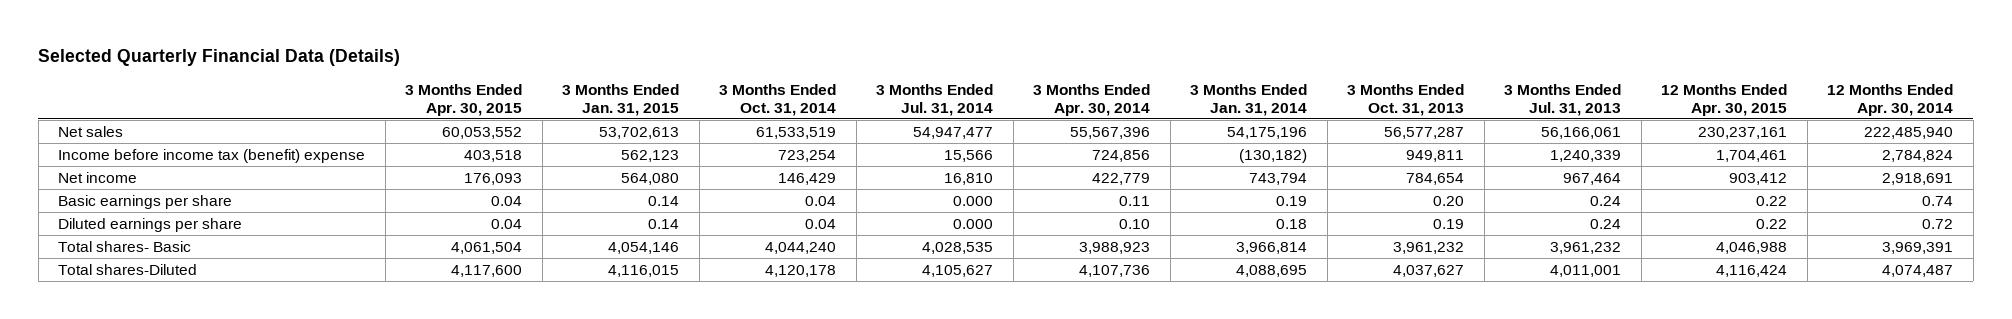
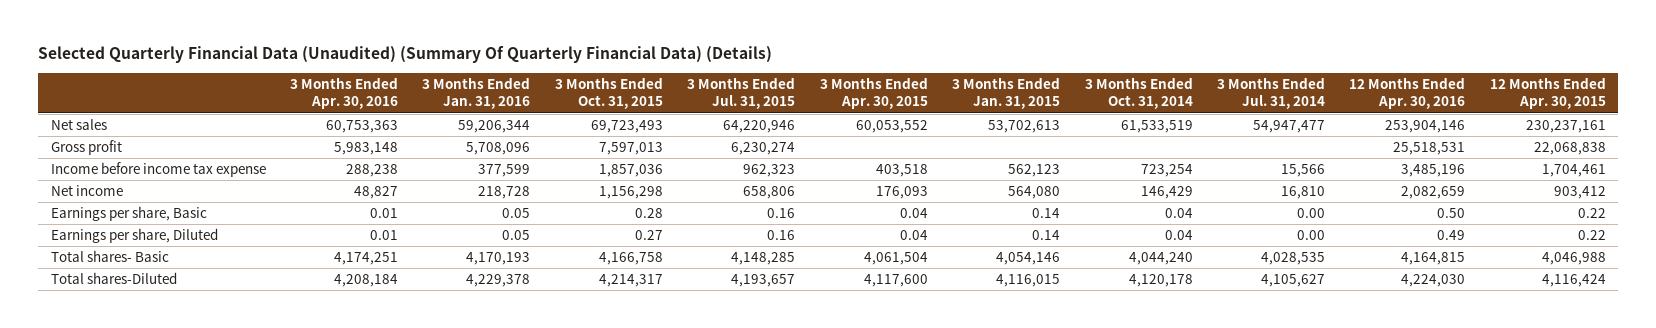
- Selected Quarterly Financial Data (Details)
+ Selected Quarterly Financial Data (Unaudited) (Summary Of Quarterly Financial Data) (Details)
- | 3 Months Ended Apr. 30, 2015 | 3 Months Ended Jan. 31, 2015 | 3 Months Ended Oct. 31, 2014 | 3 Months Ended Jul. 31, 2014 | 3 Months Ended Apr. 30, 2014 | 3 Months Ended Jan. 31, 2014 | 3 Months Ended Oct. 31, 2013 | 3 Months Ended Jul. 31, 2013 | 12 Months Ended Apr. 30, 2015 | 12 Months Ended Apr. 30, 2014
+ | 3 Months Ended Apr. 30, 2016 | 3 Months Ended Jan. 31, 2016 | 3 Months Ended Oct. 31, 2015 | 3 Months Ended Jul. 31, 2015 | 3 Months Ended Apr. 30, 2015 | 3 Months Ended Jan. 31, 2015 | 3 Months Ended Oct. 31, 2014 | 3 Months Ended Jul. 31, 2014 | 12 Months Ended Apr. 30, 2016 | 12 Months Ended Apr. 30, 2015
- Income before income tax (benefit) expense | 403,518 | 562,123 | 723,254 | 15,566 | 724,856 | (130,182) | 949,811 | 1,240,339 | 1,704,461 | 2,784,824
+ Gross profit | 5,983,148 | 5,708,096 | 7,597,013 | 6,230,274 | | | | | 25,518,531 | 22,068,838
+ Income before income tax expense | 288,238 | 377,599 | 1,857,036 | 962,323 | 403,518 | 562,123 | 723,254 | 15,566 | 3,485,196 | 1,704,461
- Basic earnings per share | 0.04 | 0.14 | 0.04 | 0.000 | 0.11 | 0.19 | 0.20 | 0.24 | 0.22 | 0.74
- Diluted earnings per share | 0.04 | 0.14 | 0.04 | 0.000 | 0.10 | 0.18 | 0.19 | 0.24 | 0.22 | 0.72
+ Earnings per share, Basic | 0.01 | 0.05 | 0.28 | 0.16 | 0.04 | 0.14 | 0.04 | 0.00 | 0.50 | 0.22
+ Earnings per share, Diluted | 0.01 | 0.05 | 0.27 | 0.16 | 0.04 | 0.14 | 0.04 | 0.00 | 0.49 | 0.22

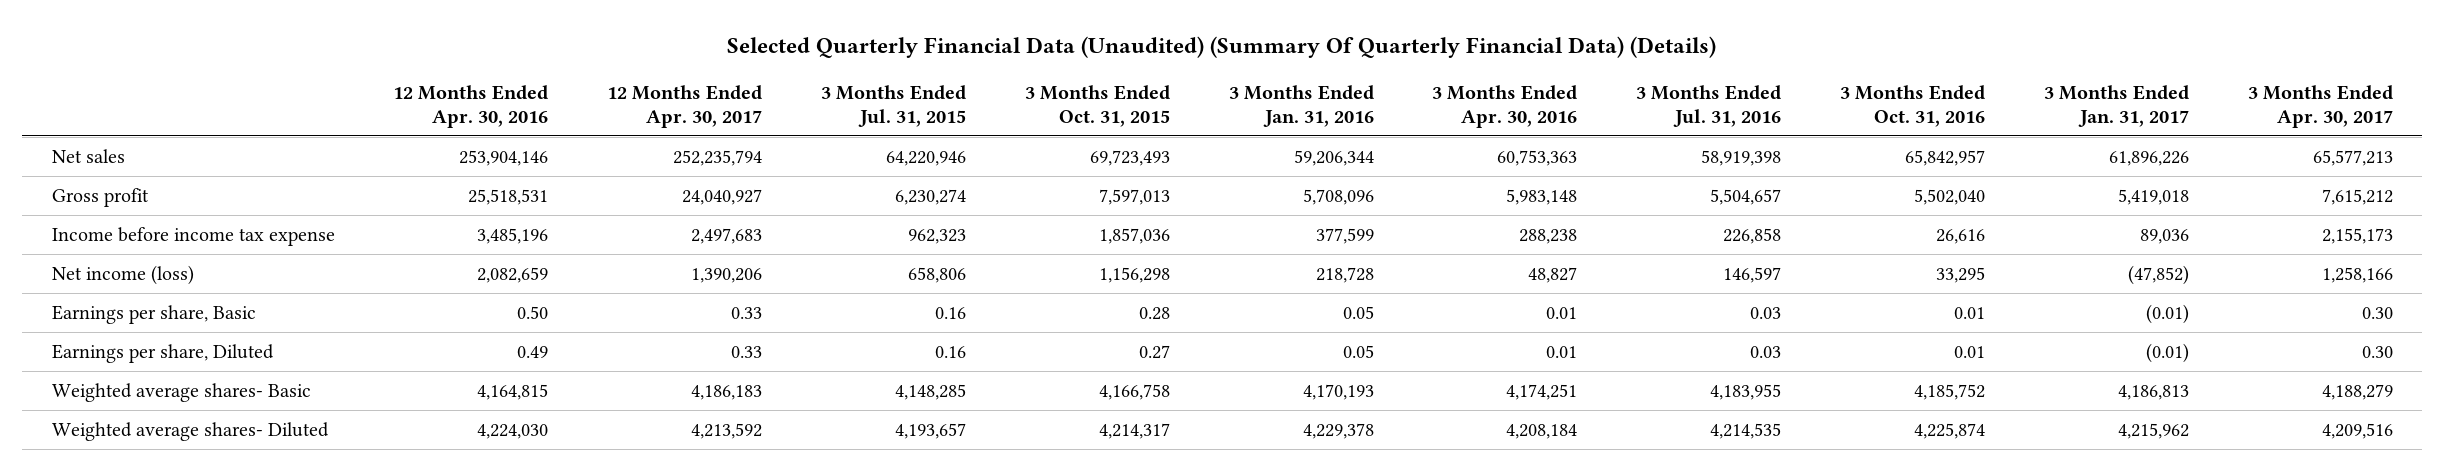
- | 3 Months Ended Apr. 30, 2016 | 3 Months Ended Jan. 31, 2016 | 3 Months Ended Oct. 31, 2015 | 3 Months Ended Jul. 31, 2015 | 3 Months Ended Apr. 30, 2015 | 3 Months Ended Jan. 31, 2015 | 3 Months Ended Oct. 31, 2014 | 3 Months Ended Jul. 31, 2014 | 12 Months Ended Apr. 30, 2016 | 12 Months Ended Apr. 30, 2015
+ | 12 Months Ended Apr. 30, 2016 | 12 Months Ended Apr. 30, 2017 | 3 Months Ended Jul. 31, 2015 | 3 Months Ended Oct. 31, 2015 | 3 Months Ended Jan. 31, 2016 | 3 Months Ended Apr. 30, 2016 | 3 Months Ended Jul. 31, 2016 | 3 Months Ended Oct. 31, 2016 | 3 Months Ended Jan. 31, 2017 | 3 Months Ended Apr. 30, 2017
- Net income | 48,827 | 218,728 | 1,156,298 | 658,806 | 176,093 | 564,080 | 146,429 | 16,810 | 2,082,659 | 903,412
+ Net income (loss) | 2,082,659 | 1,390,206 | 658,806 | 1,156,298 | 218,728 | 48,827 | 146,597 | 33,295 | (47,852) | 1,258,166
- Total shares- Basic | 4,174,251 | 4,170,193 | 4,166,758 | 4,148,285 | 4,061,504 | 4,054,146 | 4,044,240 | 4,028,535 | 4,164,815 | 4,046,988
- Total shares-Diluted | 4,208,184 | 4,229,378 | 4,214,317 | 4,193,657 | 4,117,600 | 4,116,015 | 4,120,178 | 4,105,627 | 4,224,030 | 4,116,424
+ Weighted average shares- Basic | 4,164,815 | 4,186,183 | 4,148,285 | 4,166,758 | 4,170,193 | 4,174,251 | 4,183,955 | 4,185,752 | 4,186,813 | 4,188,279
+ Weighted average shares- Diluted | 4,224,030 | 4,213,592 | 4,193,657 | 4,214,317 | 4,229,378 | 4,208,184 | 4,214,535 | 4,225,874 | 4,215,962 | 4,209,516

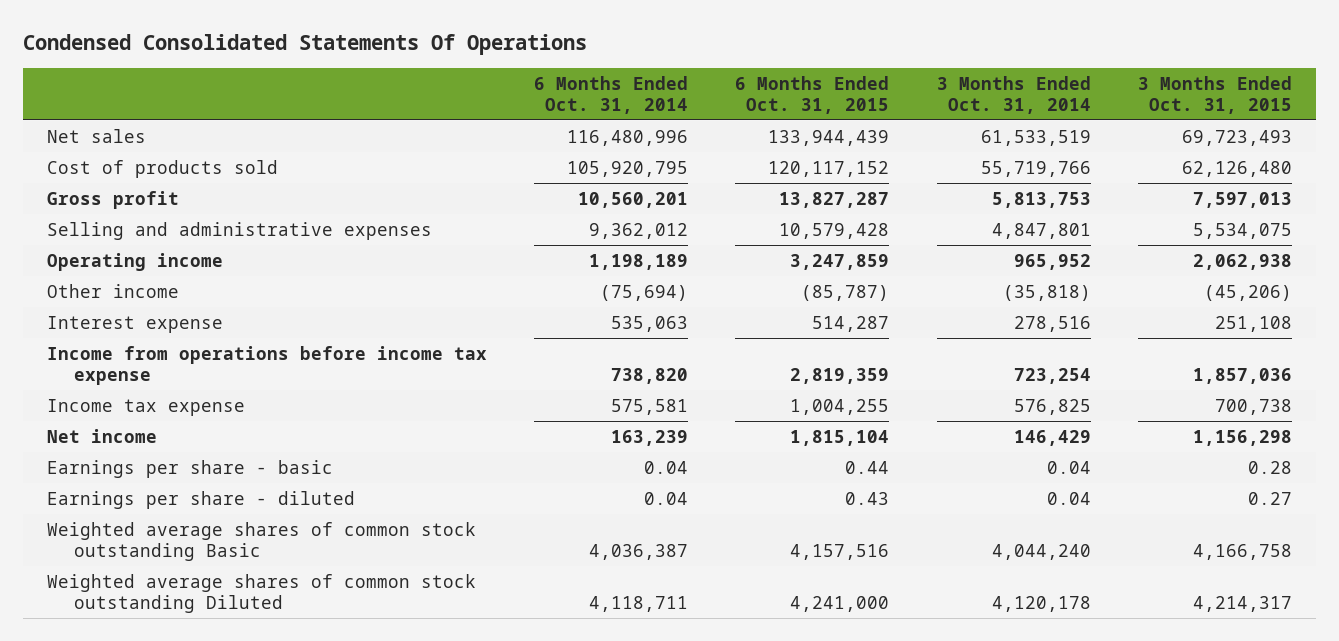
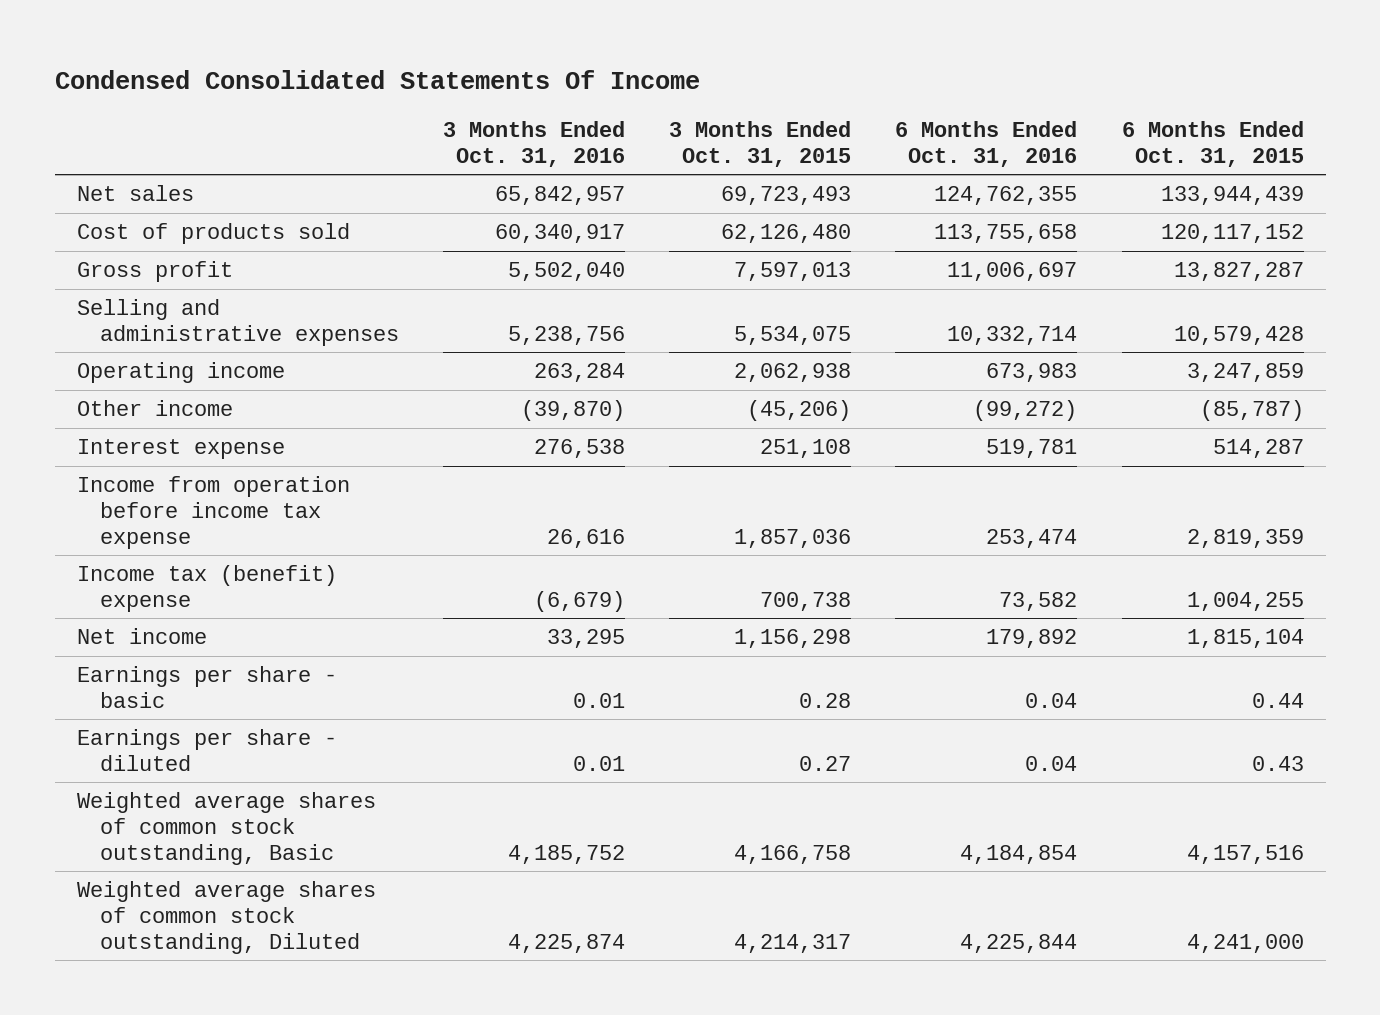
- Condensed Consolidated Statements Of Operations
+ Condensed Consolidated Statements Of Income
- | 6 Months Ended Oct. 31, 2014 | 6 Months Ended Oct. 31, 2015 | 3 Months Ended Oct. 31, 2014 | 3 Months Ended Oct. 31, 2015
+ | 3 Months Ended Oct. 31, 2016 | 3 Months Ended Oct. 31, 2015 | 6 Months Ended Oct. 31, 2016 | 6 Months Ended Oct. 31, 2015
- Income from operations before income tax expense | 738,820 | 2,819,359 | 723,254 | 1,857,036
- Income tax expense | 575,581 | 1,004,255 | 576,825 | 700,738
+ Income from operation before income tax expense | 26,616 | 1,857,036 | 253,474 | 2,819,359
+ Income tax (benefit) expense | (6,679) | 700,738 | 73,582 | 1,004,255
- Weighted average shares of common stock outstanding Basic | 4,036,387 | 4,157,516 | 4,044,240 | 4,166,758
- Weighted average shares of common stock outstanding Diluted | 4,118,711 | 4,241,000 | 4,120,178 | 4,214,317
+ Weighted average shares of common stock outstanding, Basic | 4,185,752 | 4,166,758 | 4,184,854 | 4,157,516
+ Weighted average shares of common stock outstanding, Diluted | 4,225,874 | 4,214,317 | 4,225,844 | 4,241,000

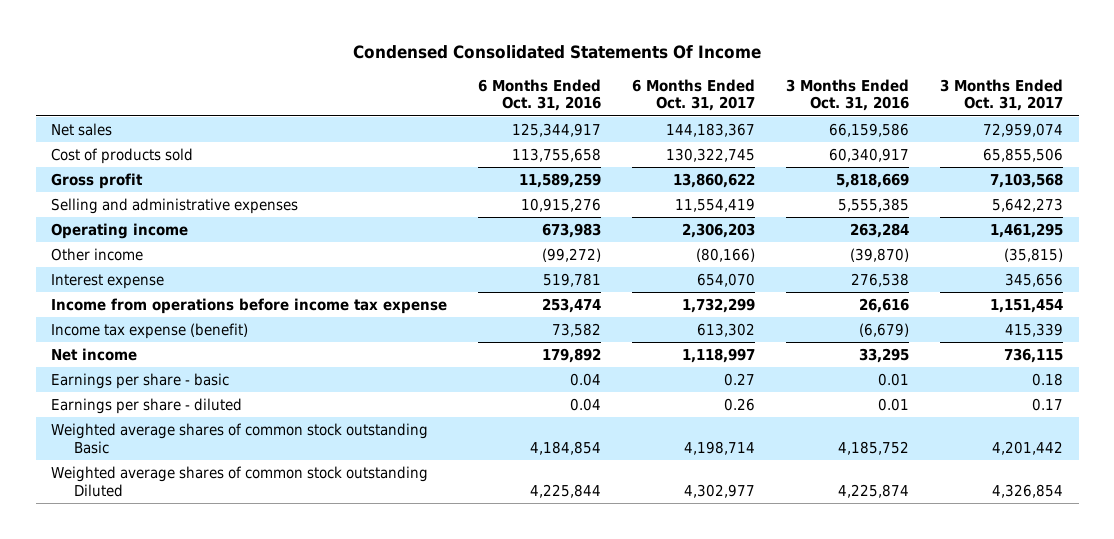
- | 3 Months Ended Oct. 31, 2016 | 3 Months Ended Oct. 31, 2015 | 6 Months Ended Oct. 31, 2016 | 6 Months Ended Oct. 31, 2015
+ | 6 Months Ended Oct. 31, 2016 | 6 Months Ended Oct. 31, 2017 | 3 Months Ended Oct. 31, 2016 | 3 Months Ended Oct. 31, 2017
- Net sales | 65,842,957 | 69,723,493 | 124,762,355 | 133,944,439
+ Net sales | 125,344,917 | 144,183,367 | 66,159,586 | 72,959,074
- Gross profit | 5,502,040 | 7,597,013 | 11,006,697 | 13,827,287
- Selling and administrative expenses | 5,238,756 | 5,534,075 | 10,332,714 | 10,579,428
+ Gross profit | 11,589,259 | 13,860,622 | 5,818,669 | 7,103,568
+ Selling and administrative expenses | 10,915,276 | 11,554,419 | 5,555,385 | 5,642,273
- Income from operation before income tax expense | 26,616 | 1,857,036 | 253,474 | 2,819,359
- Income tax (benefit) expense | (6,679) | 700,738 | 73,582 | 1,004,255
+ Income from operations before income tax expense | 253,474 | 1,732,299 | 26,616 | 1,151,454
+ Income tax expense (benefit) | 73,582 | 613,302 | (6,679) | 415,339
- Weighted average shares of common stock outstanding, Basic | 4,185,752 | 4,166,758 | 4,184,854 | 4,157,516
- Weighted average shares of common stock outstanding, Diluted | 4,225,874 | 4,214,317 | 4,225,844 | 4,241,000
+ Weighted average shares of common stock outstanding Basic | 4,184,854 | 4,198,714 | 4,185,752 | 4,201,442
+ Weighted average shares of common stock outstanding Diluted | 4,225,844 | 4,302,977 | 4,225,874 | 4,326,854

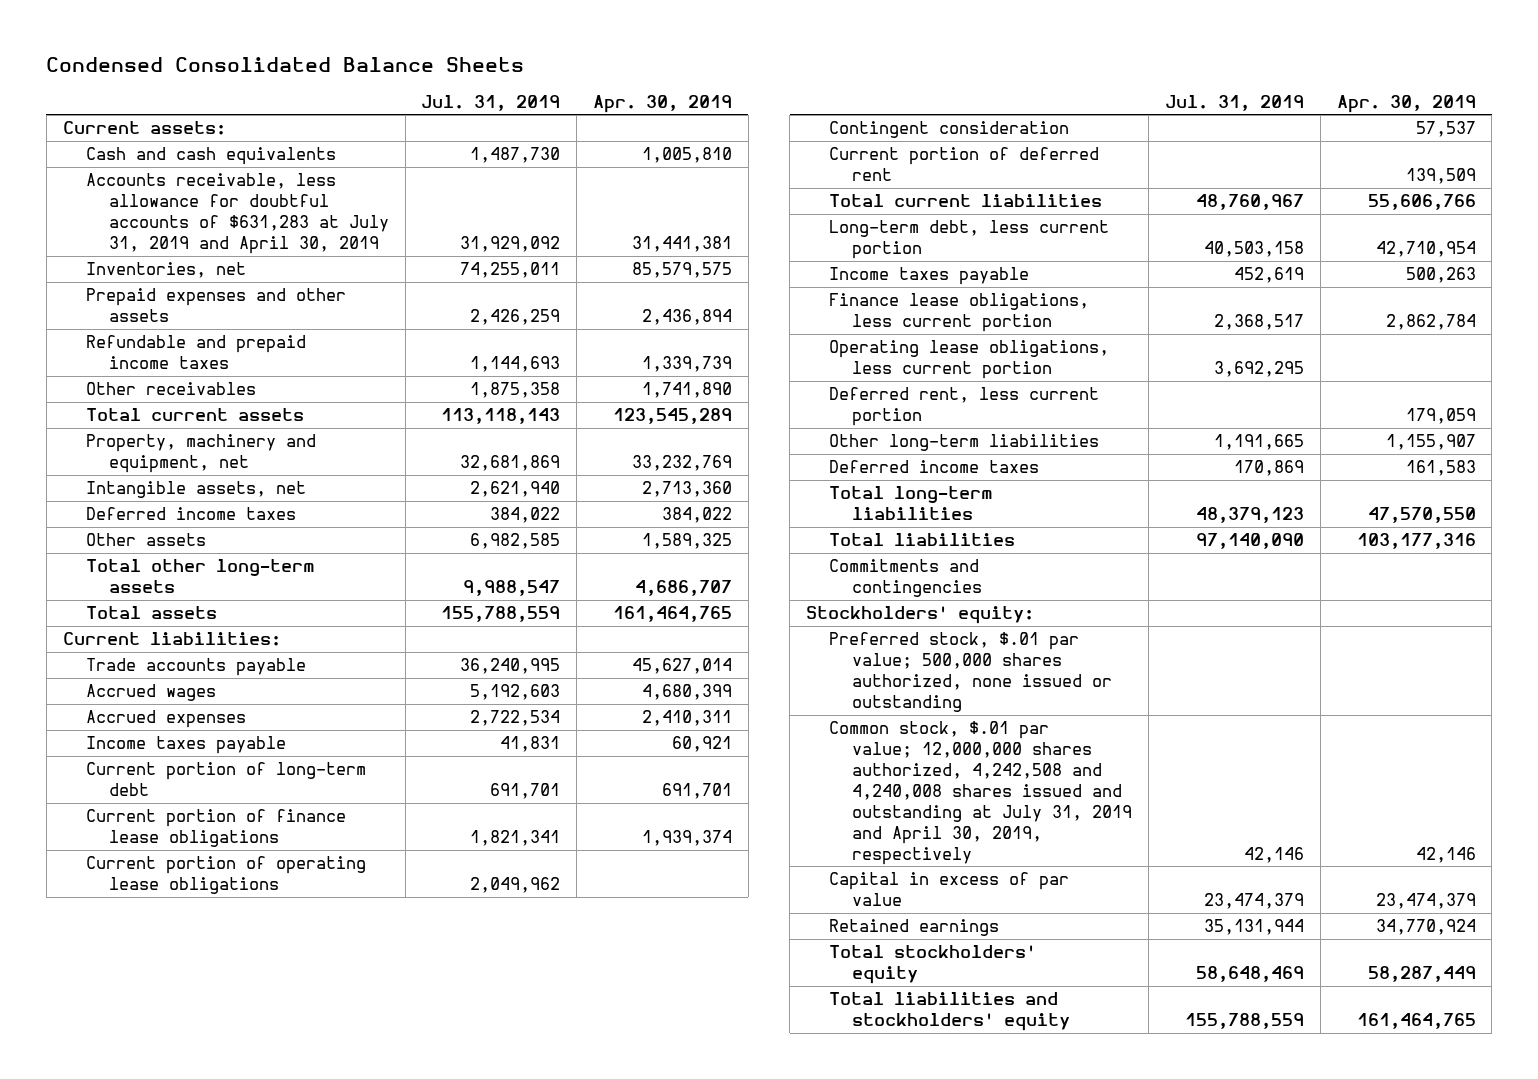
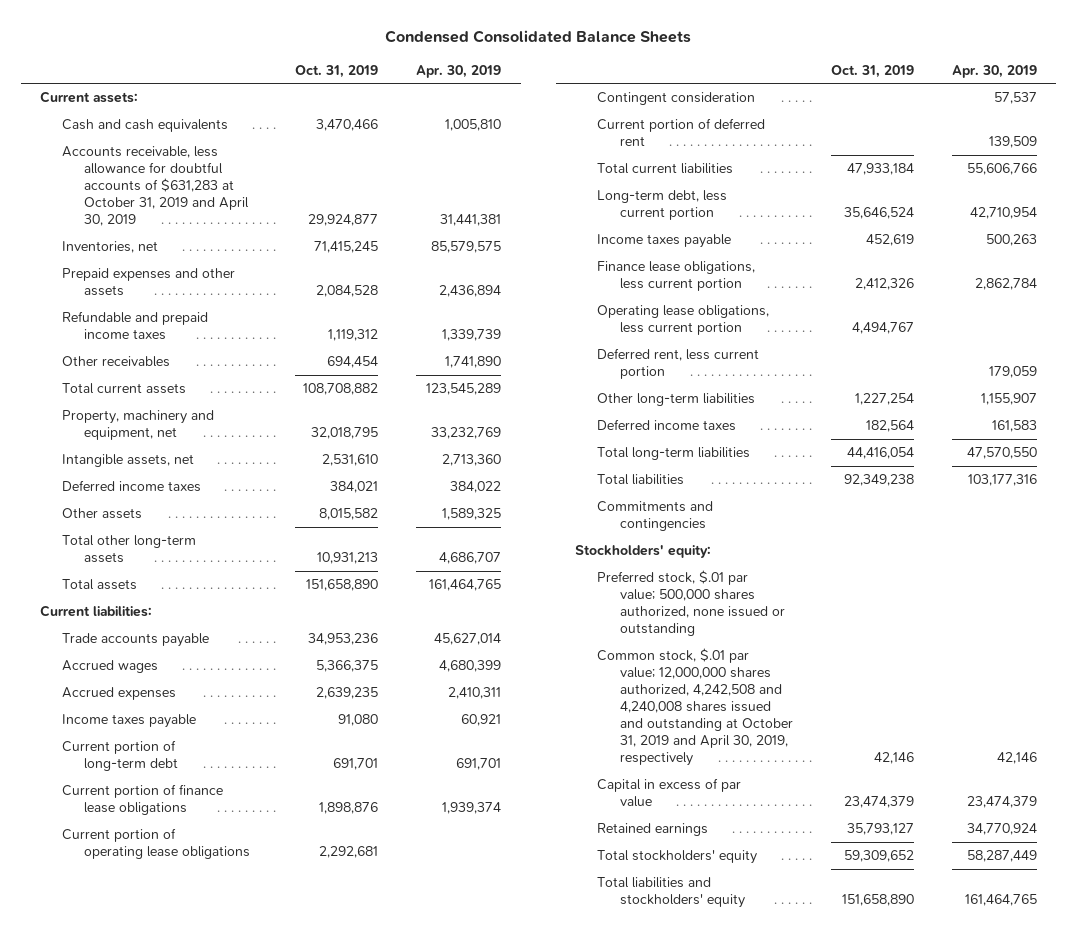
- | Jul. 31, 2019 | Apr. 30, 2019
+ | Oct. 31, 2019 | Apr. 30, 2019
- Accounts receivable, less allowance for doubtful accounts of $631,283 at July 31, 2019 and April 30, 2019 | 31,929,092 | 31,441,381
+ Accounts receivable, less allowance for doubtful accounts of $631,283 at October 31, 2019 and April 30, 2019 | 29,924,877 | 31,441,381
- Common stock, $.01 par value; 12,000,000 shares authorized, 4,242,508 and 4,240,008 shares issued and outstanding at July 31, 2019 and April 30, 2019, respectively | 42,146 | 42,146
+ Common stock, $.01 par value; 12,000,000 shares authorized, 4,242,508 and 4,240,008 shares issued and outstanding at October 31, 2019 and April 30, 2019, respectively | 42,146 | 42,146

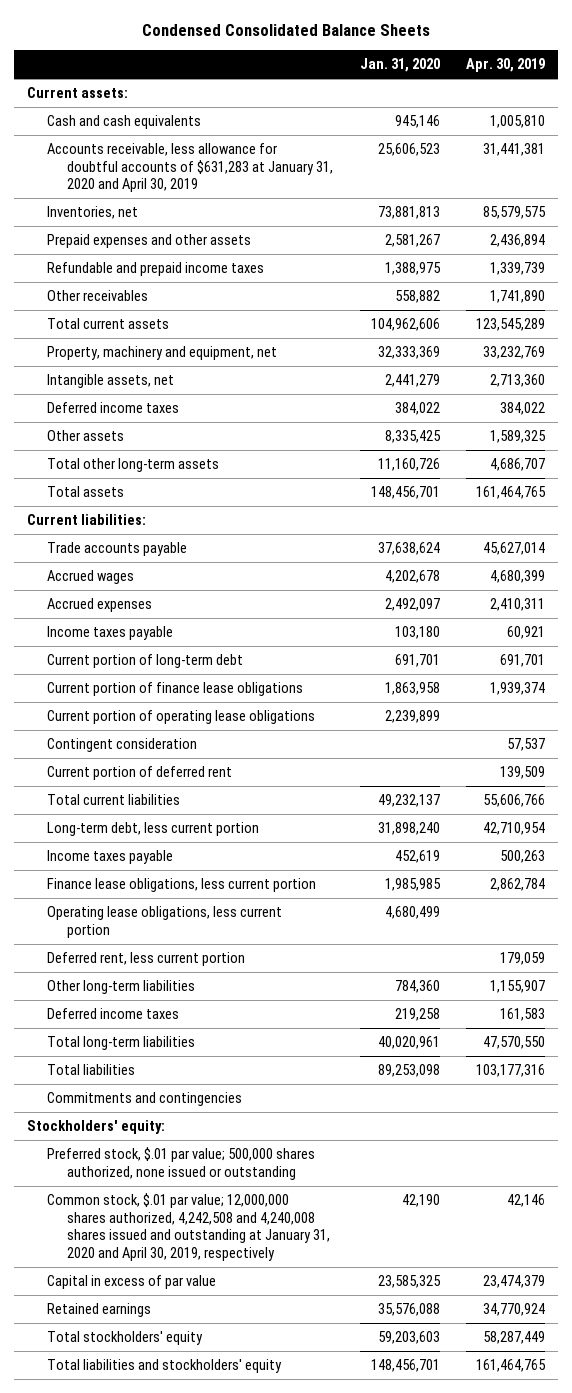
- | Oct. 31, 2019 | Apr. 30, 2019
+ | Jan. 31, 2020 | Apr. 30, 2019
- Accounts receivable, less allowance for doubtful accounts of $631,283 at October 31, 2019 and April 30, 2019 | 29,924,877 | 31,441,381
+ Accounts receivable, less allowance for doubtful accounts of $631,283 at January 31, 2020 and April 30, 2019 | 25,606,523 | 31,441,381
- Common stock, $.01 par value; 12,000,000 shares authorized, 4,242,508 and 4,240,008 shares issued and outstanding at October 31, 2019 and April 30, 2019, respectively | 42,146 | 42,146
+ Common stock, $.01 par value; 12,000,000 shares authorized, 4,242,508 and 4,240,008 shares issued and outstanding at January 31, 2020 and April 30, 2019, respectively | 42,190 | 42,146

